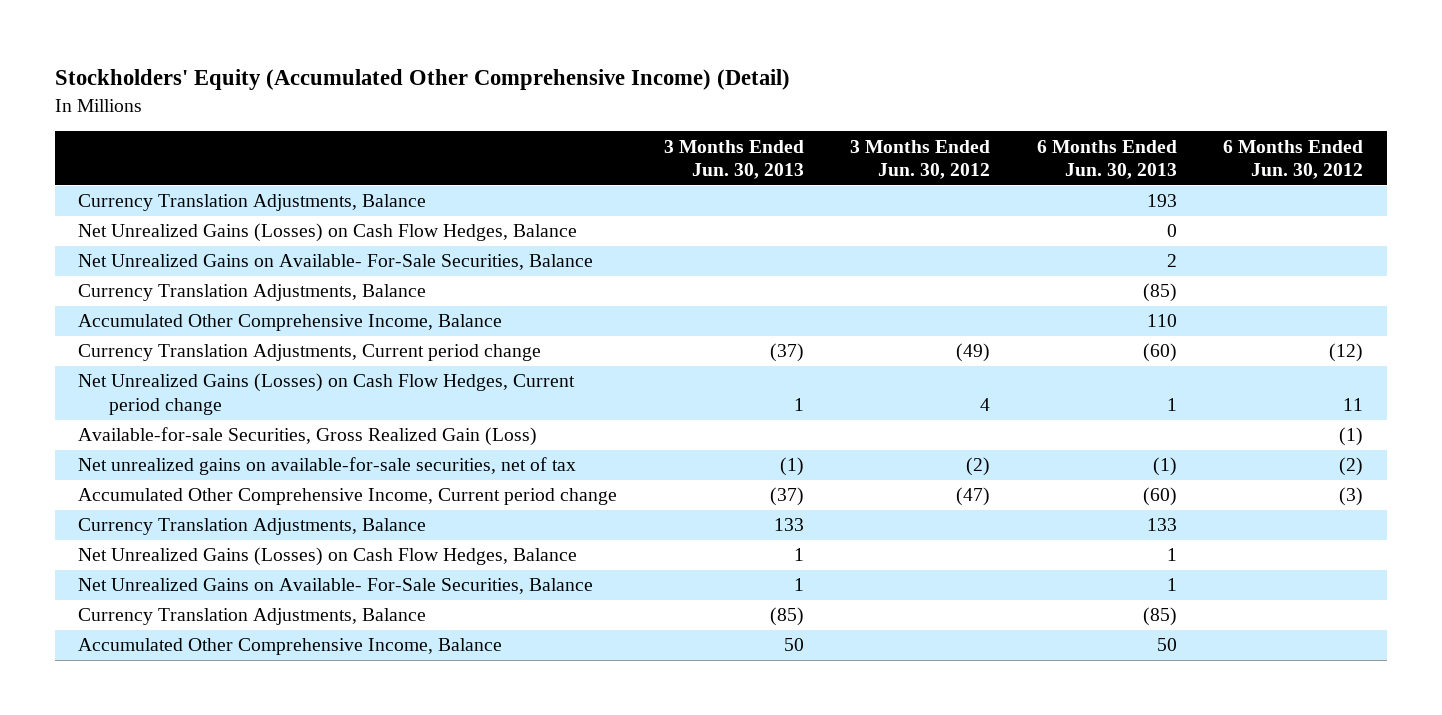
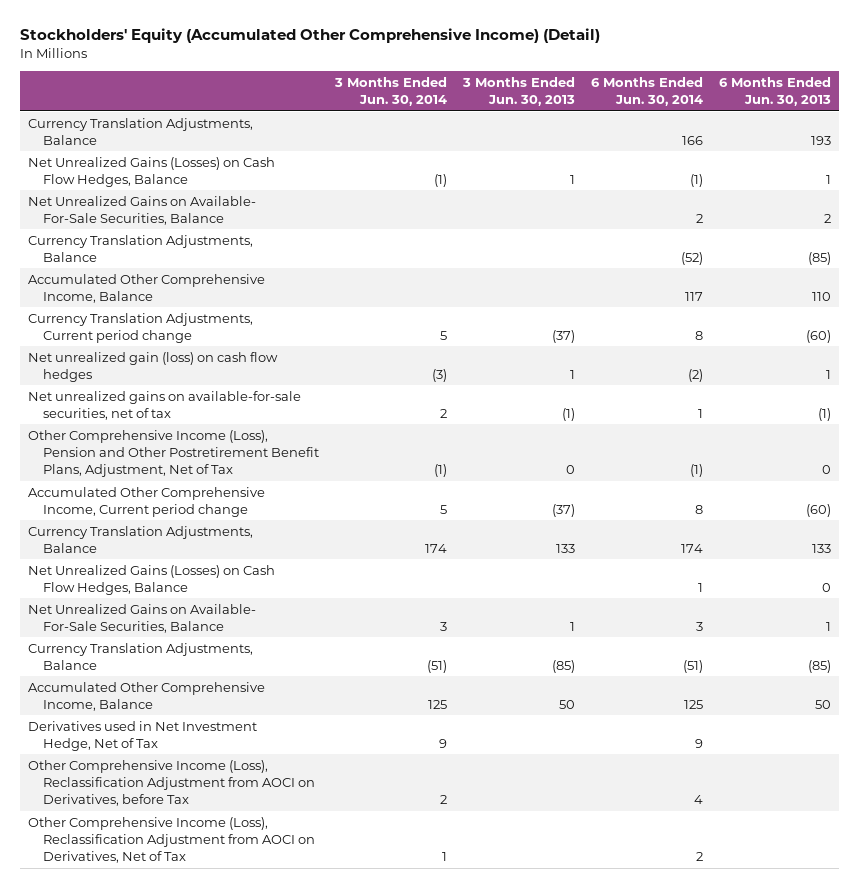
- | 3 Months Ended Jun. 30, 2013 | 3 Months Ended Jun. 30, 2012 | 6 Months Ended Jun. 30, 2013 | 6 Months Ended Jun. 30, 2012
+ | 3 Months Ended Jun. 30, 2014 | 3 Months Ended Jun. 30, 2013 | 6 Months Ended Jun. 30, 2014 | 6 Months Ended Jun. 30, 2013
moved up: Net Unrealized Gains (Losses) on Cash Flow Hedges, Balance | (1) | 1 | (1) | 1
- Net Unrealized Gains (Losses) on Cash Flow Hedges, Current period change | 1 | 4 | 1 | 11
- Available-for-sale Securities, Gross Realized Gain (Loss) | | | | (1)
+ Net unrealized gain (loss) on cash flow hedges | (3) | 1 | (2) | 1
+ Other Comprehensive Income (Loss), Pension and Other Postretirement Benefit Plans, Adjustment, Net of Tax | (1) | 0 | (1) | 0
moved down: Net Unrealized Gains (Losses) on Cash Flow Hedges, Balance | | | 1 | 0
+ Derivatives used in Net Investment Hedge, Net of Tax | 9 | | 9 |
+ Other Comprehensive Income (Loss), Reclassification Adjustment from AOCI on Derivatives, before Tax | 2 | | 4 |
+ Other Comprehensive Income (Loss), Reclassification Adjustment from AOCI on Derivatives, Net of Tax | 1 | | 2 |

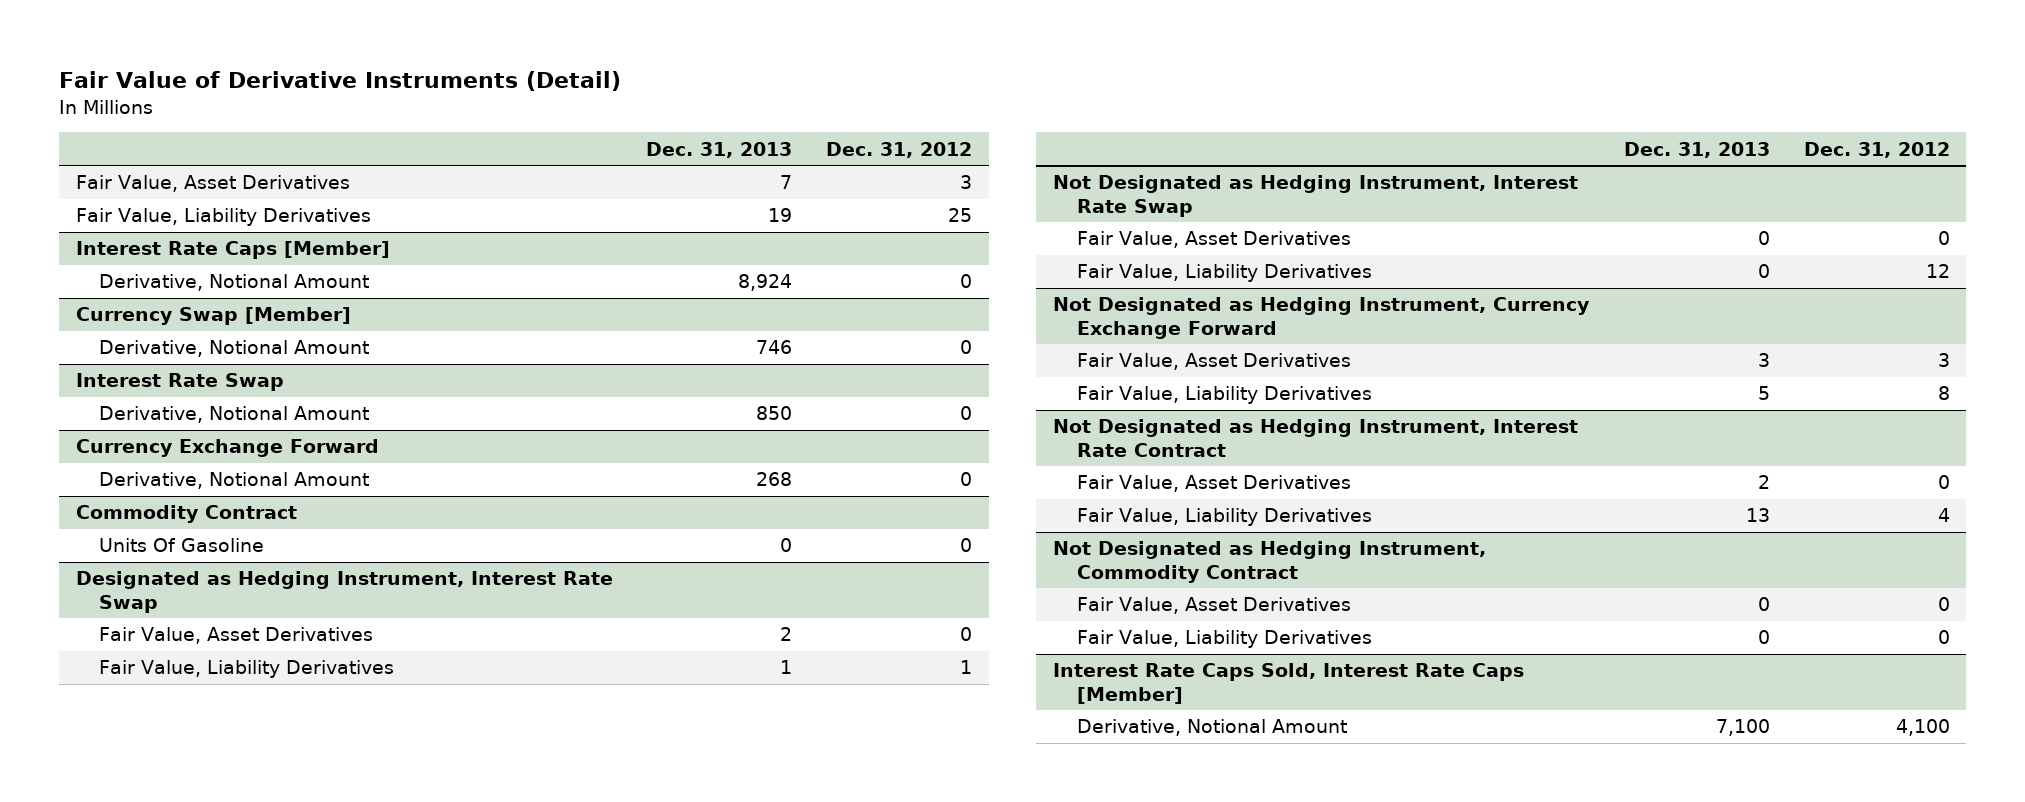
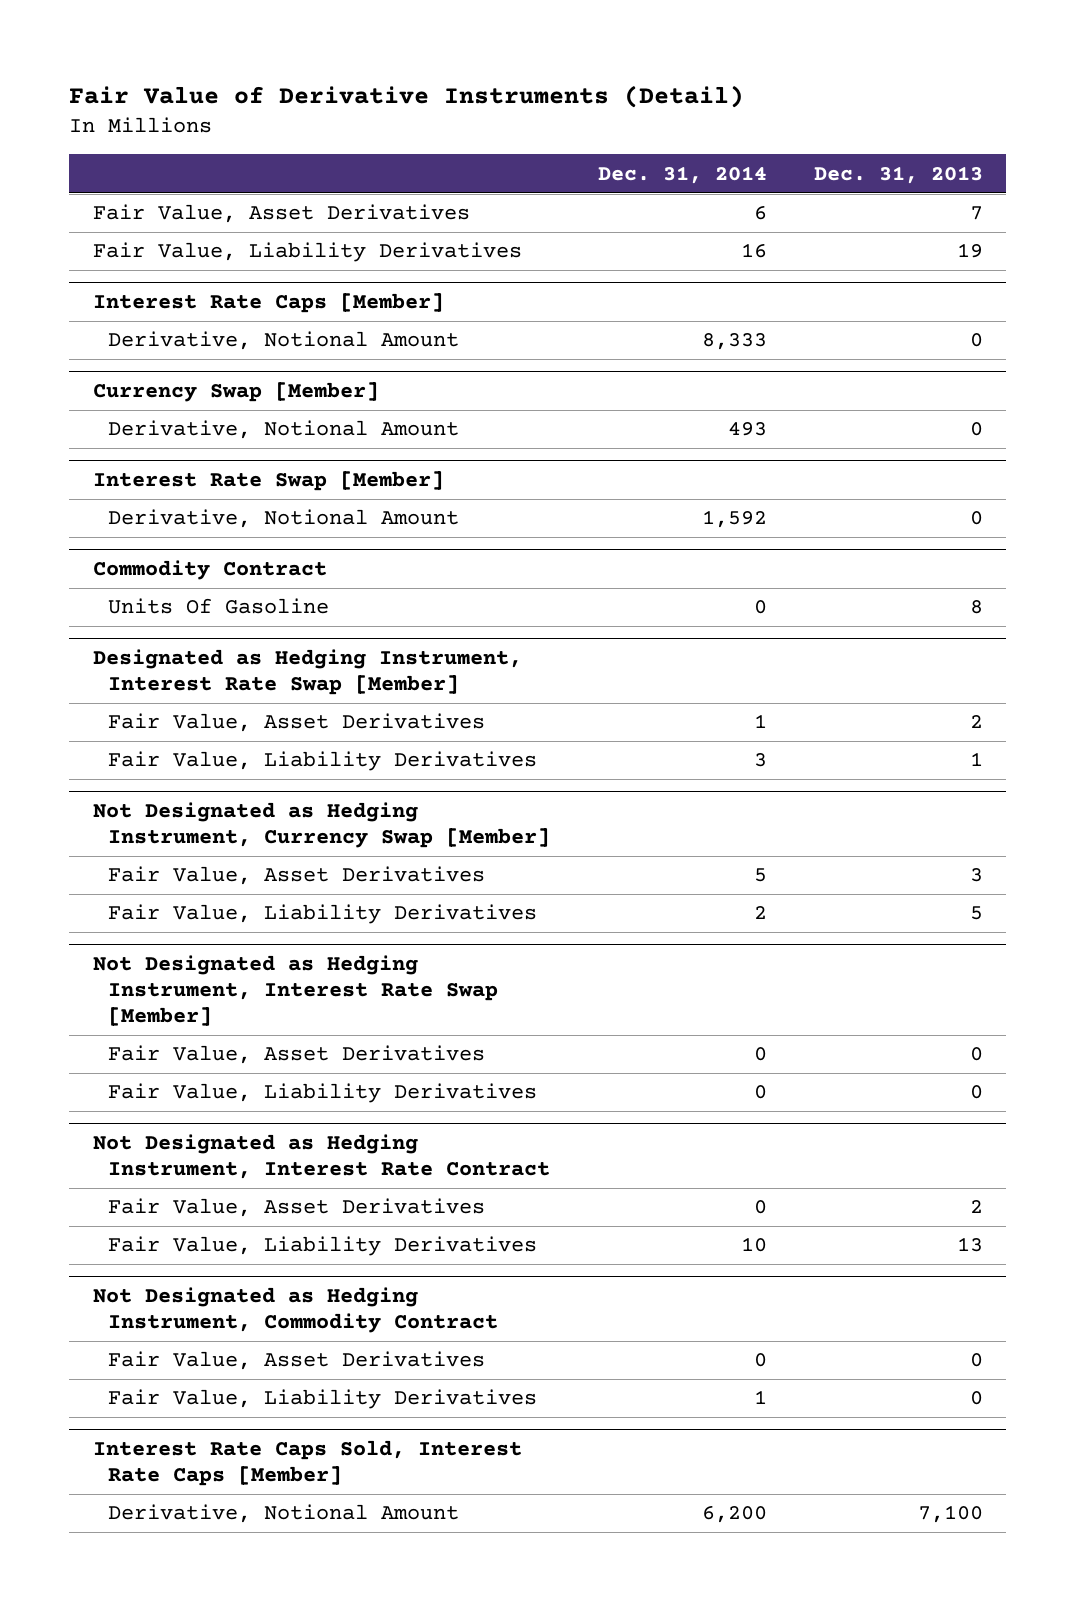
- | Dec. 31, 2013 | Dec. 31, 2012
+ | Dec. 31, 2014 | Dec. 31, 2013
@ Interest Rate Caps [Member]
- Derivative, Notional Amount | 8,924 | 0
+ Derivative, Notional Amount | 8,333 | 0
@ Currency Swap [Member]
- Derivative, Notional Amount | 746 | 0
- Interest Rate Swap
- Derivative, Notional Amount | 850 | 0
- Currency Exchange Forward
- Derivative, Notional Amount | 268 | 0
@ Currency Swap [Member]
+ Derivative, Notional Amount | 493 | 0
+ Interest Rate Swap [Member]
+ Derivative, Notional Amount | 1,592 | 0
@ Commodity Contract
- Units Of Gasoline | 0 | 0
- Designated as Hedging Instrument, Interest Rate Swap
@ Commodity Contract
+ Units Of Gasoline | 0 | 8
+ Designated as Hedging Instrument, Interest Rate Swap [Member]
- Not Designated as Hedging Instrument, Interest Rate Swap
- Fair Value, Asset Derivatives | 0 | 0
- Fair Value, Liability Derivatives | 0 | 12
- Not Designated as Hedging Instrument, Currency Exchange Forward
+ Not Designated as Hedging Instrument, Currency Swap [Member]
+ Not Designated as Hedging Instrument, Interest Rate Swap [Member]
+ Fair Value, Asset Derivatives | 0 | 0
+ Fair Value, Liability Derivatives | 0 | 0

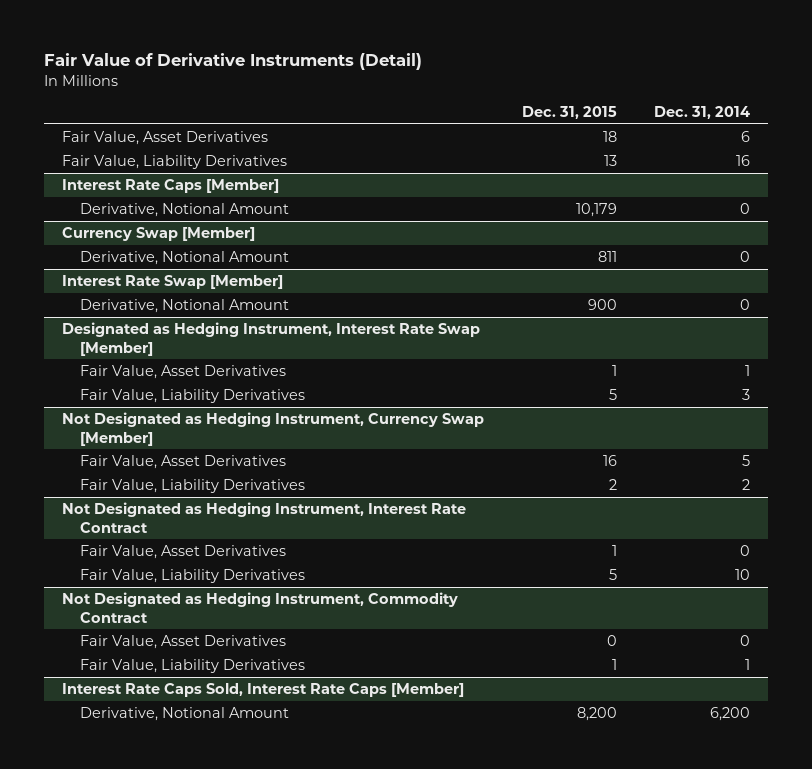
- | Dec. 31, 2014 | Dec. 31, 2013
+ | Dec. 31, 2015 | Dec. 31, 2014
@ Interest Rate Caps [Member]
- Derivative, Notional Amount | 8,333 | 0
+ Derivative, Notional Amount | 10,179 | 0
@ Currency Swap [Member]
- Derivative, Notional Amount | 493 | 0
+ Derivative, Notional Amount | 811 | 0
@ Interest Rate Swap [Member]
- Derivative, Notional Amount | 1,592 | 0
- Commodity Contract
- Units Of Gasoline | 0 | 8
@ Interest Rate Swap [Member]
+ Derivative, Notional Amount | 900 | 0
- Not Designated as Hedging Instrument, Interest Rate Swap [Member]
- Fair Value, Asset Derivatives | 0 | 0
- Fair Value, Liability Derivatives | 0 | 0

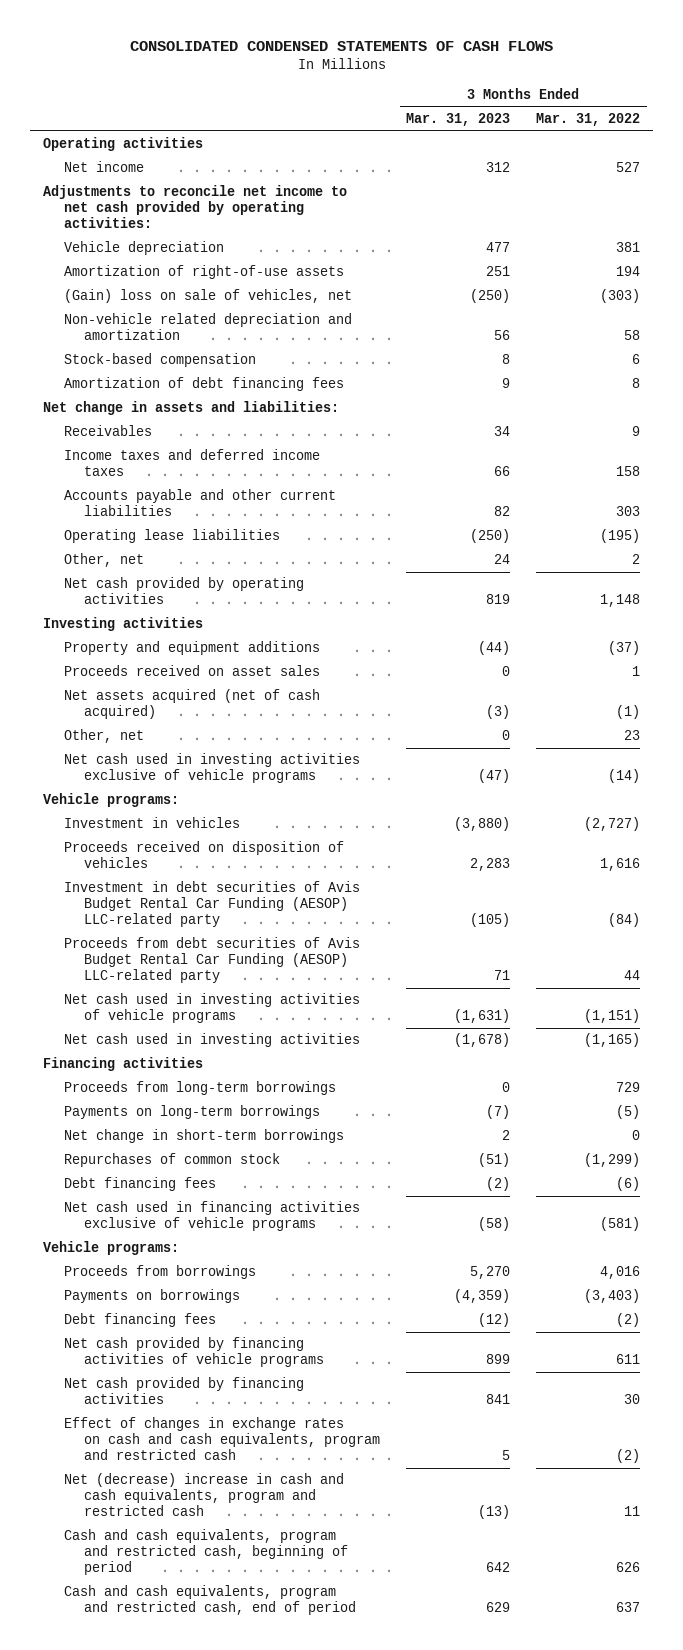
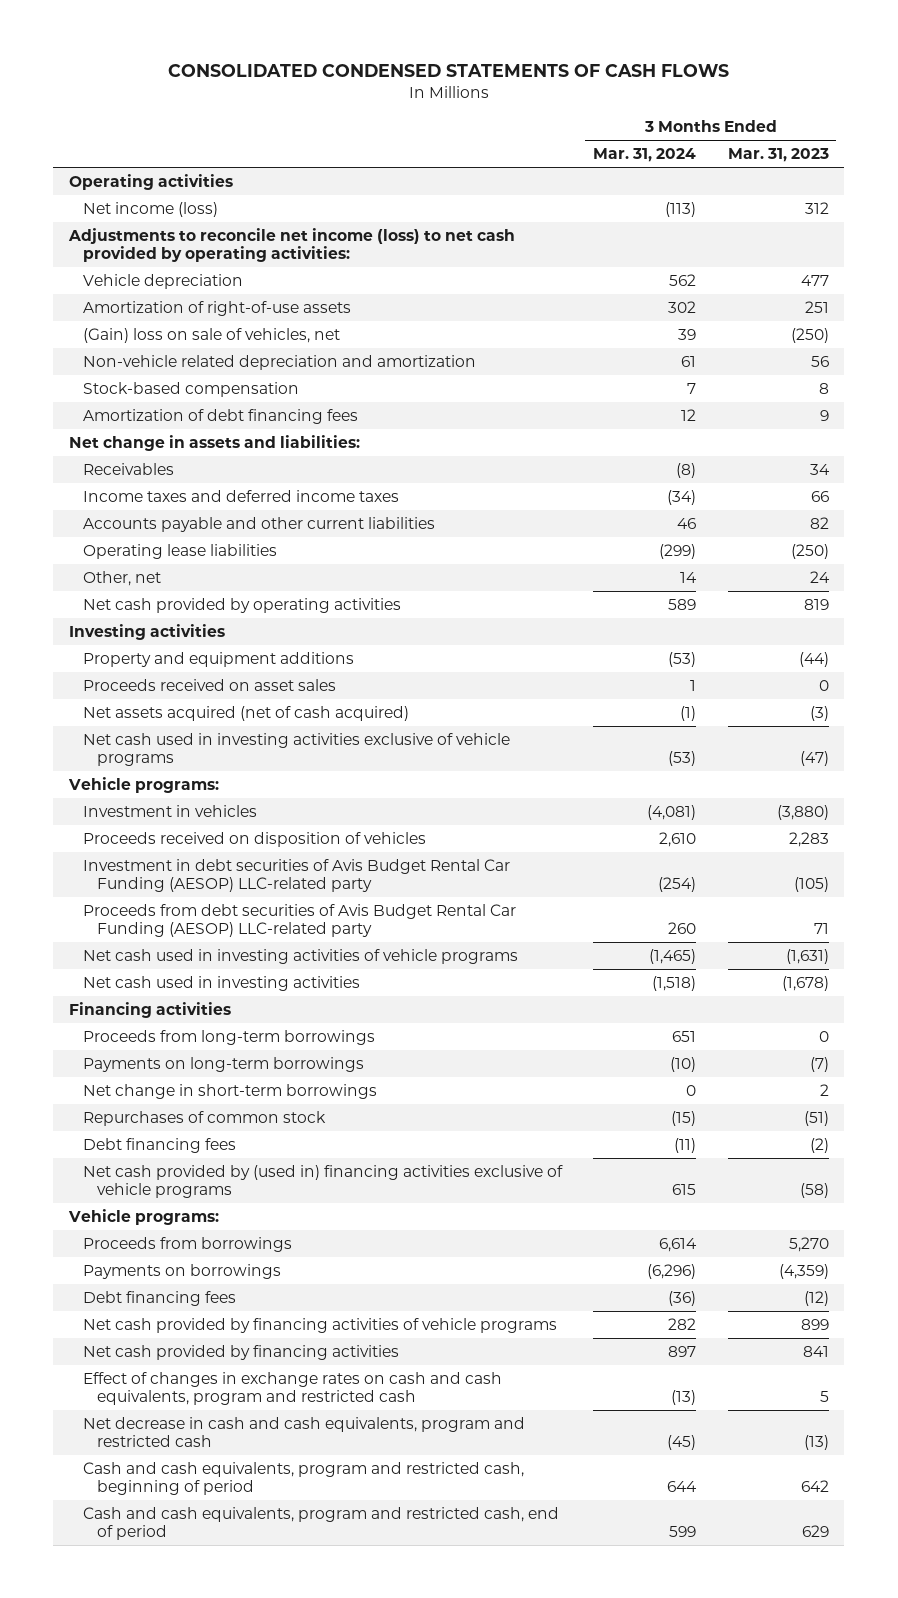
- | 3 Months Ended Mar. 31, 2023 | 3 Months Ended Mar. 31, 2022
+ | 3 Months Ended Mar. 31, 2024 | 3 Months Ended Mar. 31, 2023
- Net income | 312 | 527
- Adjustments to reconcile net income to net cash provided by operating activities:
+ Net income (loss) | (113) | 312
+ Adjustments to reconcile net income (loss) to net cash provided by operating activities:
- Other, net | 0 | 23
- Net cash used in financing activities exclusive of vehicle programs | (58) | (581)
+ Net cash provided by (used in) financing activities exclusive of vehicle programs | 615 | (58)
- Net (decrease) increase in cash and cash equivalents, program and restricted cash | (13) | 11
+ Net decrease in cash and cash equivalents, program and restricted cash | (45) | (13)

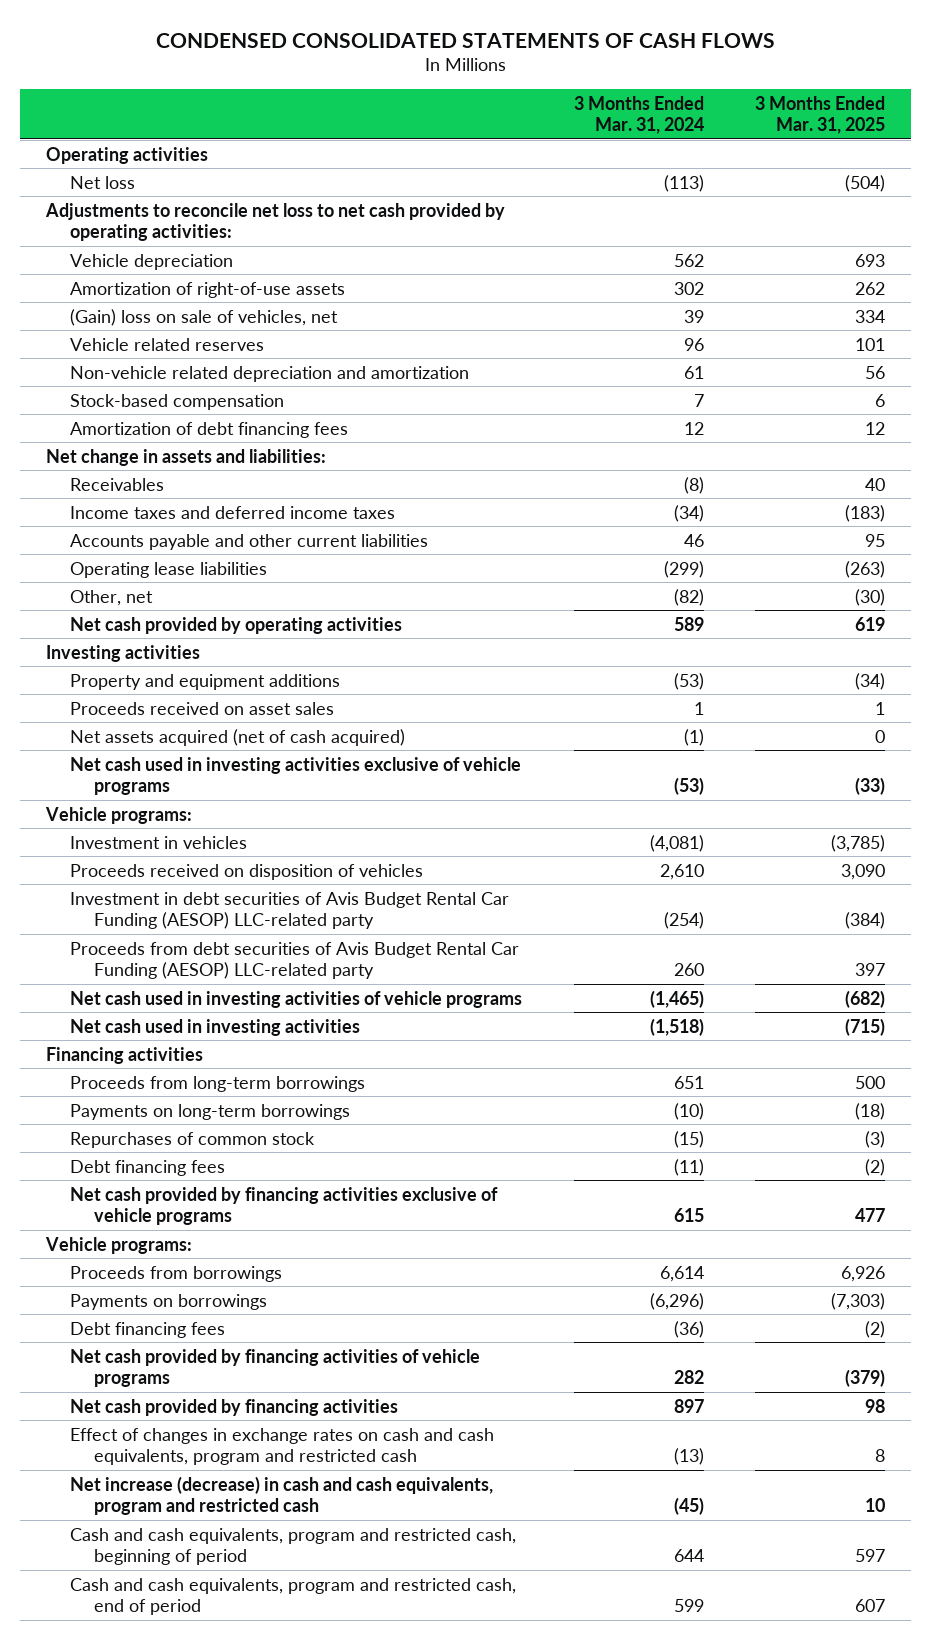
- CONSOLIDATED CONDENSED STATEMENTS OF CASH FLOWS
+ CONDENSED CONSOLIDATED STATEMENTS OF CASH FLOWS
- | 3 Months Ended Mar. 31, 2024 | 3 Months Ended Mar. 31, 2023
+ | 3 Months Ended Mar. 31, 2024 | 3 Months Ended Mar. 31, 2025
- Net income (loss) | (113) | 312
- Adjustments to reconcile net income (loss) to net cash provided by operating activities:
+ Net loss | (113) | (504)
+ Adjustments to reconcile net loss to net cash provided by operating activities:
+ Vehicle related reserves | 96 | 101
- Other, net | 14 | 24
+ Other, net | (82) | (30)
- Net change in short-term borrowings | 0 | 2
- Net cash provided by (used in) financing activities exclusive of vehicle programs | 615 | (58)
+ Net cash provided by financing activities exclusive of vehicle programs | 615 | 477
- Net decrease in cash and cash equivalents, program and restricted cash | (45) | (13)
+ Net increase (decrease) in cash and cash equivalents, program and restricted cash | (45) | 10

